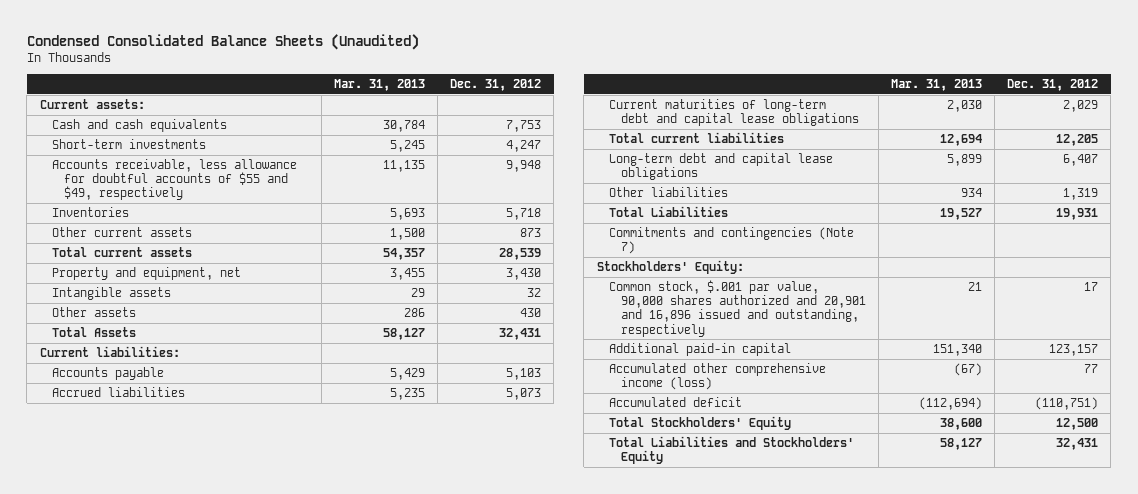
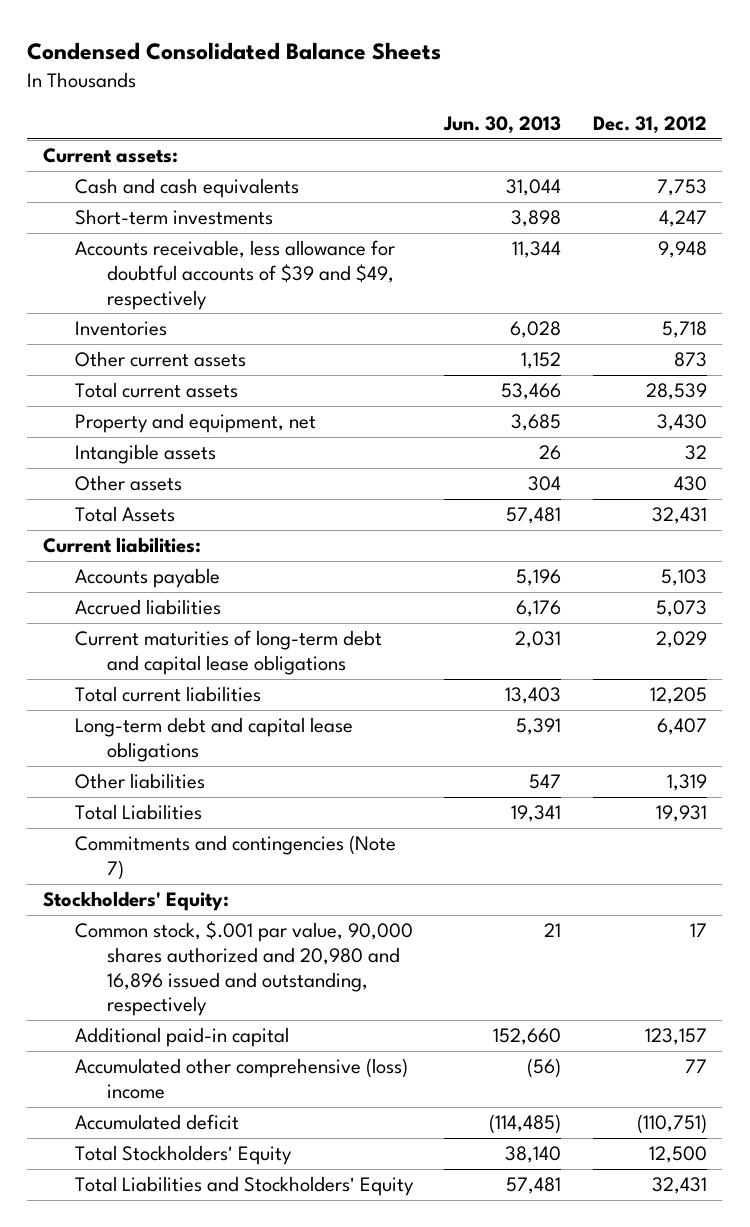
- Condensed Consolidated Balance Sheets (Unaudited)
+ Condensed Consolidated Balance Sheets
- | Mar. 31, 2013 | Dec. 31, 2012
+ | Jun. 30, 2013 | Dec. 31, 2012
- Accounts receivable, less allowance for doubtful accounts of $55 and $49, respectively | 11,135 | 9,948
+ Accounts receivable, less allowance for doubtful accounts of $39 and $49, respectively | 11,344 | 9,948
- Common stock, $.001 par value, 90,000 shares authorized and 20,901 and 16,896 issued and outstanding, respectively | 21 | 17
+ Common stock, $.001 par value, 90,000 shares authorized and 20,980 and 16,896 issued and outstanding, respectively | 21 | 17
- Accumulated other comprehensive income (loss) | (67) | 77
+ Accumulated other comprehensive (loss) income | (56) | 77

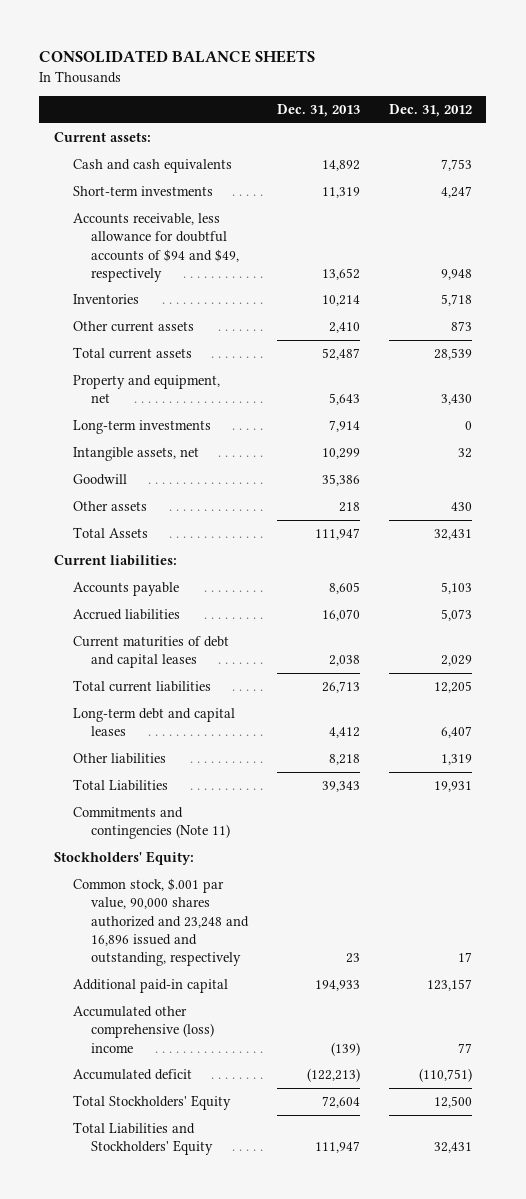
- Condensed Consolidated Balance Sheets
+ CONSOLIDATED BALANCE SHEETS
- | Jun. 30, 2013 | Dec. 31, 2012
+ | Dec. 31, 2013 | Dec. 31, 2012
- Accounts receivable, less allowance for doubtful accounts of $39 and $49, respectively | 11,344 | 9,948
+ Accounts receivable, less allowance for doubtful accounts of $94 and $49, respectively | 13,652 | 9,948
- Intangible assets | 26 | 32
+ Long-term investments | 7,914 | 0
+ Intangible assets, net | 10,299 | 32
+ Goodwill | 35,386 |
- Current maturities of long-term debt and capital lease obligations | 2,031 | 2,029
+ Current maturities of debt and capital leases | 2,038 | 2,029
- Long-term debt and capital lease obligations | 5,391 | 6,407
+ Long-term debt and capital leases | 4,412 | 6,407
- Commitments and contingencies (Note 7)
+ Commitments and contingencies (Note 11)
- Common stock, $.001 par value, 90,000 shares authorized and 20,980 and 16,896 issued and outstanding, respectively | 21 | 17
+ Common stock, $.001 par value, 90,000 shares authorized and 23,248 and 16,896 issued and outstanding, respectively | 23 | 17

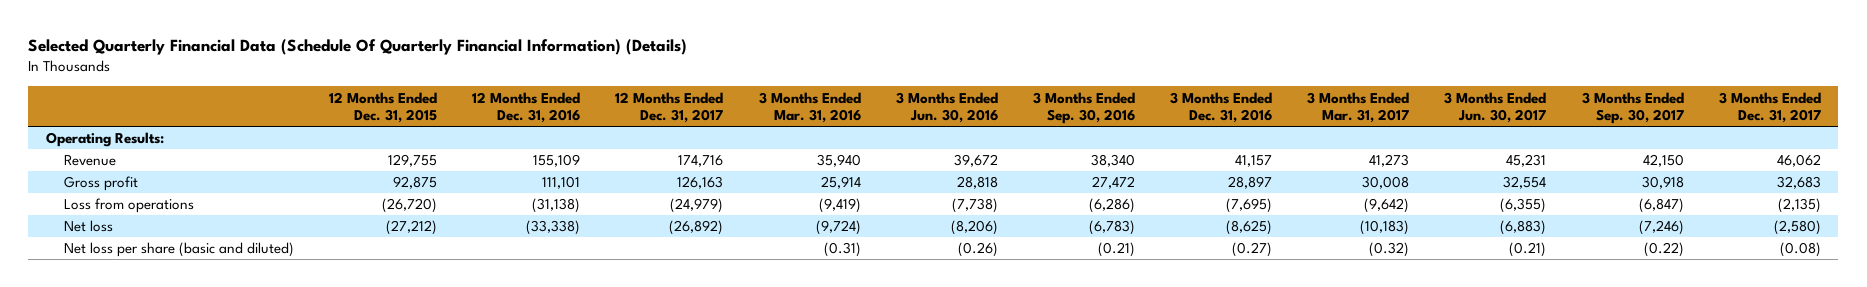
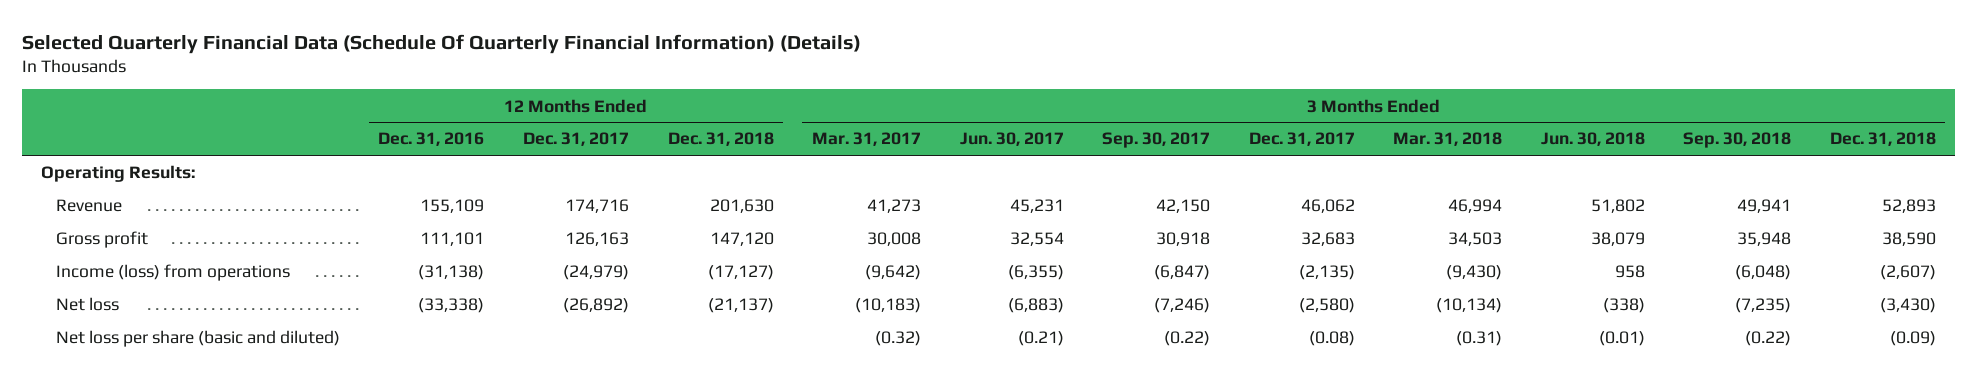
- | 12 Months Ended Dec. 31, 2015 | 12 Months Ended Dec. 31, 2016 | 12 Months Ended Dec. 31, 2017 | 3 Months Ended Mar. 31, 2016 | 3 Months Ended Jun. 30, 2016 | 3 Months Ended Sep. 30, 2016 | 3 Months Ended Dec. 31, 2016 | 3 Months Ended Mar. 31, 2017 | 3 Months Ended Jun. 30, 2017 | 3 Months Ended Sep. 30, 2017 | 3 Months Ended Dec. 31, 2017
+ | 12 Months Ended Dec. 31, 2016 | 12 Months Ended Dec. 31, 2017 | 12 Months Ended Dec. 31, 2018 | 3 Months Ended Mar. 31, 2017 | 3 Months Ended Jun. 30, 2017 | 3 Months Ended Sep. 30, 2017 | 3 Months Ended Dec. 31, 2017 | 3 Months Ended Mar. 31, 2018 | 3 Months Ended Jun. 30, 2018 | 3 Months Ended Sep. 30, 2018 | 3 Months Ended Dec. 31, 2018
- Loss from operations | (26,720) | (31,138) | (24,979) | (9,419) | (7,738) | (6,286) | (7,695) | (9,642) | (6,355) | (6,847) | (2,135)
+ Income (loss) from operations | (31,138) | (24,979) | (17,127) | (9,642) | (6,355) | (6,847) | (2,135) | (9,430) | 958 | (6,048) | (2,607)

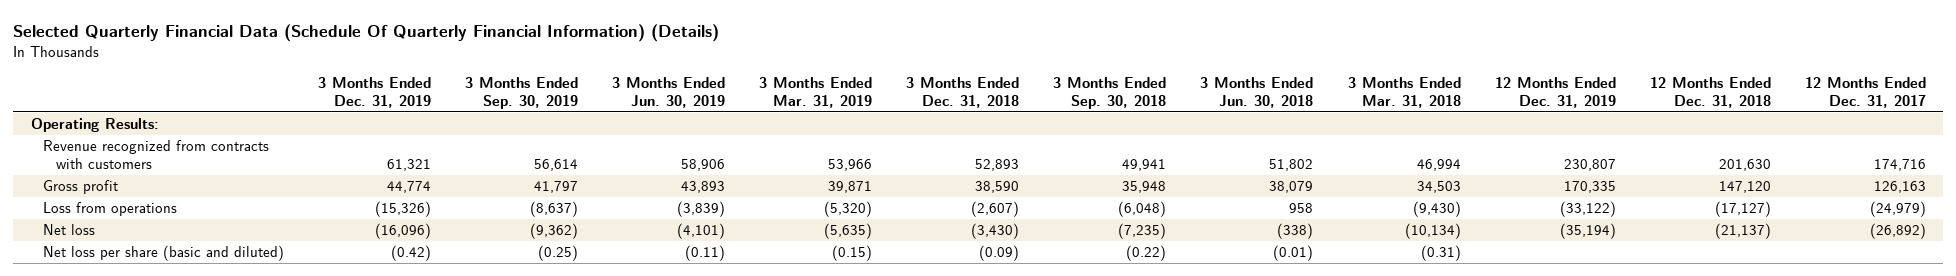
- | 12 Months Ended Dec. 31, 2016 | 12 Months Ended Dec. 31, 2017 | 12 Months Ended Dec. 31, 2018 | 3 Months Ended Mar. 31, 2017 | 3 Months Ended Jun. 30, 2017 | 3 Months Ended Sep. 30, 2017 | 3 Months Ended Dec. 31, 2017 | 3 Months Ended Mar. 31, 2018 | 3 Months Ended Jun. 30, 2018 | 3 Months Ended Sep. 30, 2018 | 3 Months Ended Dec. 31, 2018
+ | 3 Months Ended Dec. 31, 2019 | 3 Months Ended Sep. 30, 2019 | 3 Months Ended Jun. 30, 2019 | 3 Months Ended Mar. 31, 2019 | 3 Months Ended Dec. 31, 2018 | 3 Months Ended Sep. 30, 2018 | 3 Months Ended Jun. 30, 2018 | 3 Months Ended Mar. 31, 2018 | 12 Months Ended Dec. 31, 2019 | 12 Months Ended Dec. 31, 2018 | 12 Months Ended Dec. 31, 2017
- Revenue | 155,109 | 174,716 | 201,630 | 41,273 | 45,231 | 42,150 | 46,062 | 46,994 | 51,802 | 49,941 | 52,893
+ Revenue recognized from contracts with customers | 61,321 | 56,614 | 58,906 | 53,966 | 52,893 | 49,941 | 51,802 | 46,994 | 230,807 | 201,630 | 174,716
- Income (loss) from operations | (31,138) | (24,979) | (17,127) | (9,642) | (6,355) | (6,847) | (2,135) | (9,430) | 958 | (6,048) | (2,607)
+ Loss from operations | (15,326) | (8,637) | (3,839) | (5,320) | (2,607) | (6,048) | 958 | (9,430) | (33,122) | (17,127) | (24,979)

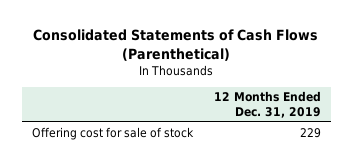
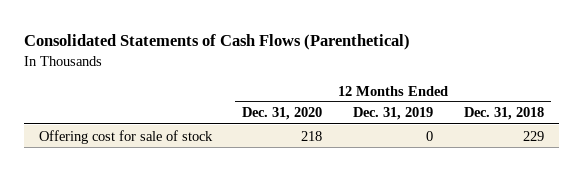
- | 12 Months Ended Dec. 31, 2019
+ | 12 Months Ended Dec. 31, 2020 | 12 Months Ended Dec. 31, 2019 | 12 Months Ended Dec. 31, 2018
- Offering cost for sale of stock | 229
+ Offering cost for sale of stock | 218 | 0 | 229

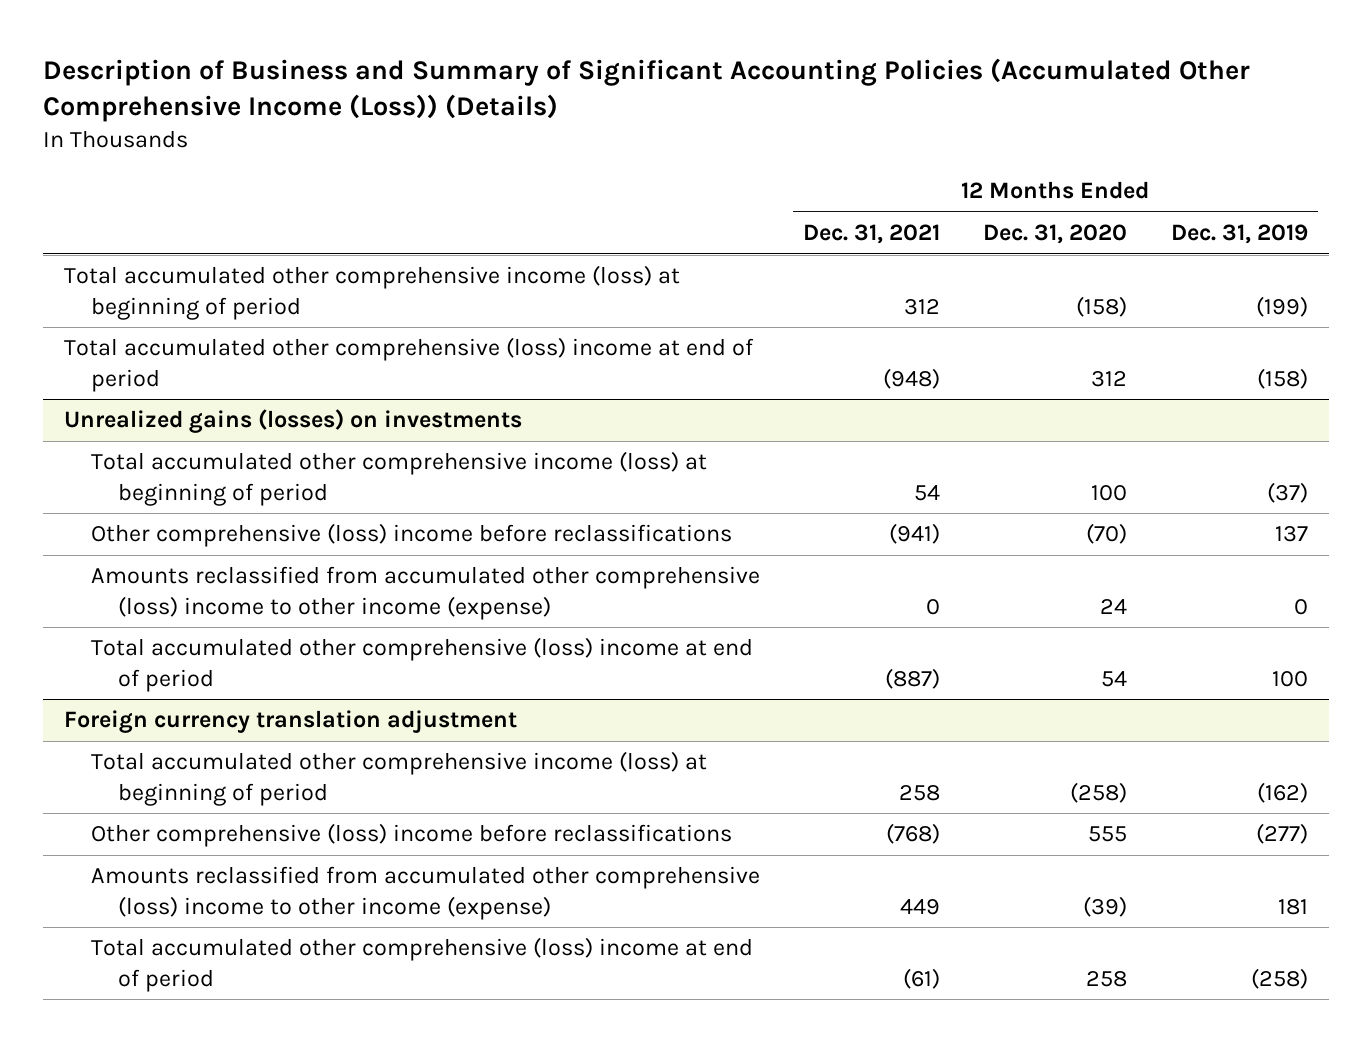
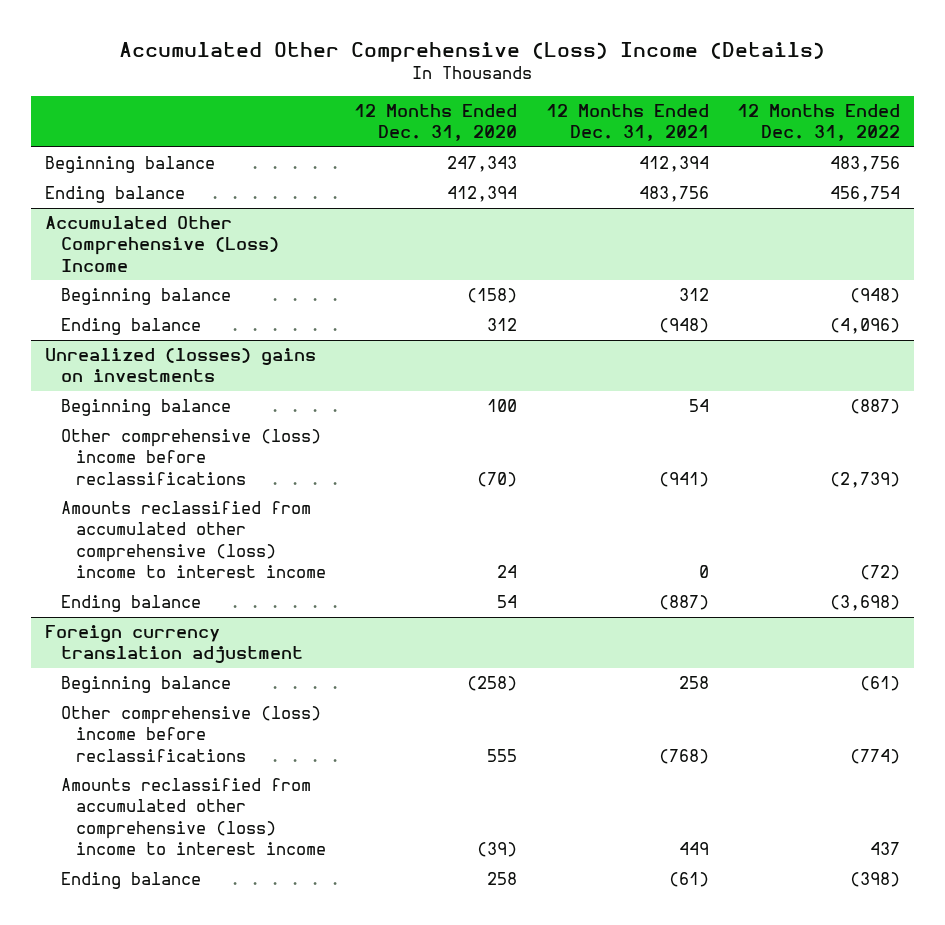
- Description of Business and Summary of Significant Accounting Policies (Accumulated Other Comprehensive Income (Loss)) (Details)
+ Accumulated Other Comprehensive (Loss) Income (Details)
- | 12 Months Ended Dec. 31, 2021 | 12 Months Ended Dec. 31, 2020 | 12 Months Ended Dec. 31, 2019
+ | 12 Months Ended Dec. 31, 2020 | 12 Months Ended Dec. 31, 2021 | 12 Months Ended Dec. 31, 2022
- Total accumulated other comprehensive income (loss) at beginning of period | 312 | (158) | (199)
- Total accumulated other comprehensive (loss) income at end of period | (948) | 312 | (158)
- Unrealized gains (losses) on investments
- Total accumulated other comprehensive income (loss) at beginning of period | 54 | 100 | (37)
+ Beginning balance | 247,343 | 412,394 | 483,756
+ Ending balance | 412,394 | 483,756 | 456,754
+ Accumulated Other Comprehensive (Loss) Income
+ Beginning balance | (158) | 312 | (948)
+ Ending balance | 312 | (948) | (4,096)
+ Unrealized (losses) gains on investments
+ Beginning balance | 100 | 54 | (887)
- Amounts reclassified from accumulated other comprehensive (loss) income to other income (expense) | 0 | 24 | 0
- Total accumulated other comprehensive (loss) income at end of period | (887) | 54 | 100
+ Amounts reclassified from accumulated other comprehensive (loss) income to interest income | 24 | 0 | (72)
+ Ending balance | 54 | (887) | (3,698)
@ Foreign currency translation adjustment
- Total accumulated other comprehensive income (loss) at beginning of period | 258 | (258) | (162)
+ Beginning balance | (258) | 258 | (61)
- Amounts reclassified from accumulated other comprehensive (loss) income to other income (expense) | 449 | (39) | 181
- Total accumulated other comprehensive (loss) income at end of period | (61) | 258 | (258)
+ Amounts reclassified from accumulated other comprehensive (loss) income to interest income | (39) | 449 | 437
+ Ending balance | 258 | (61) | (398)

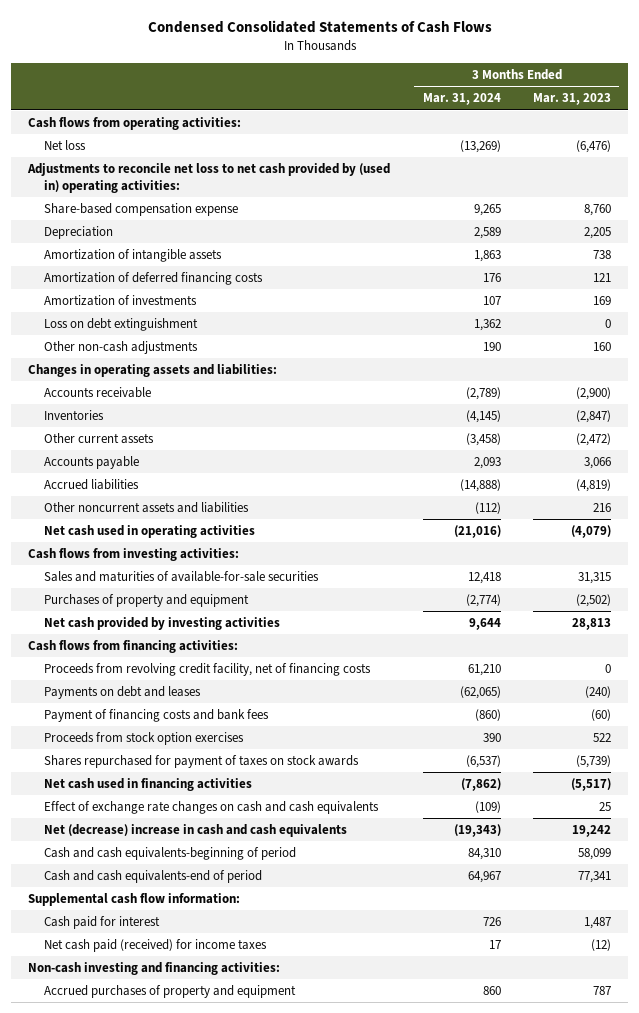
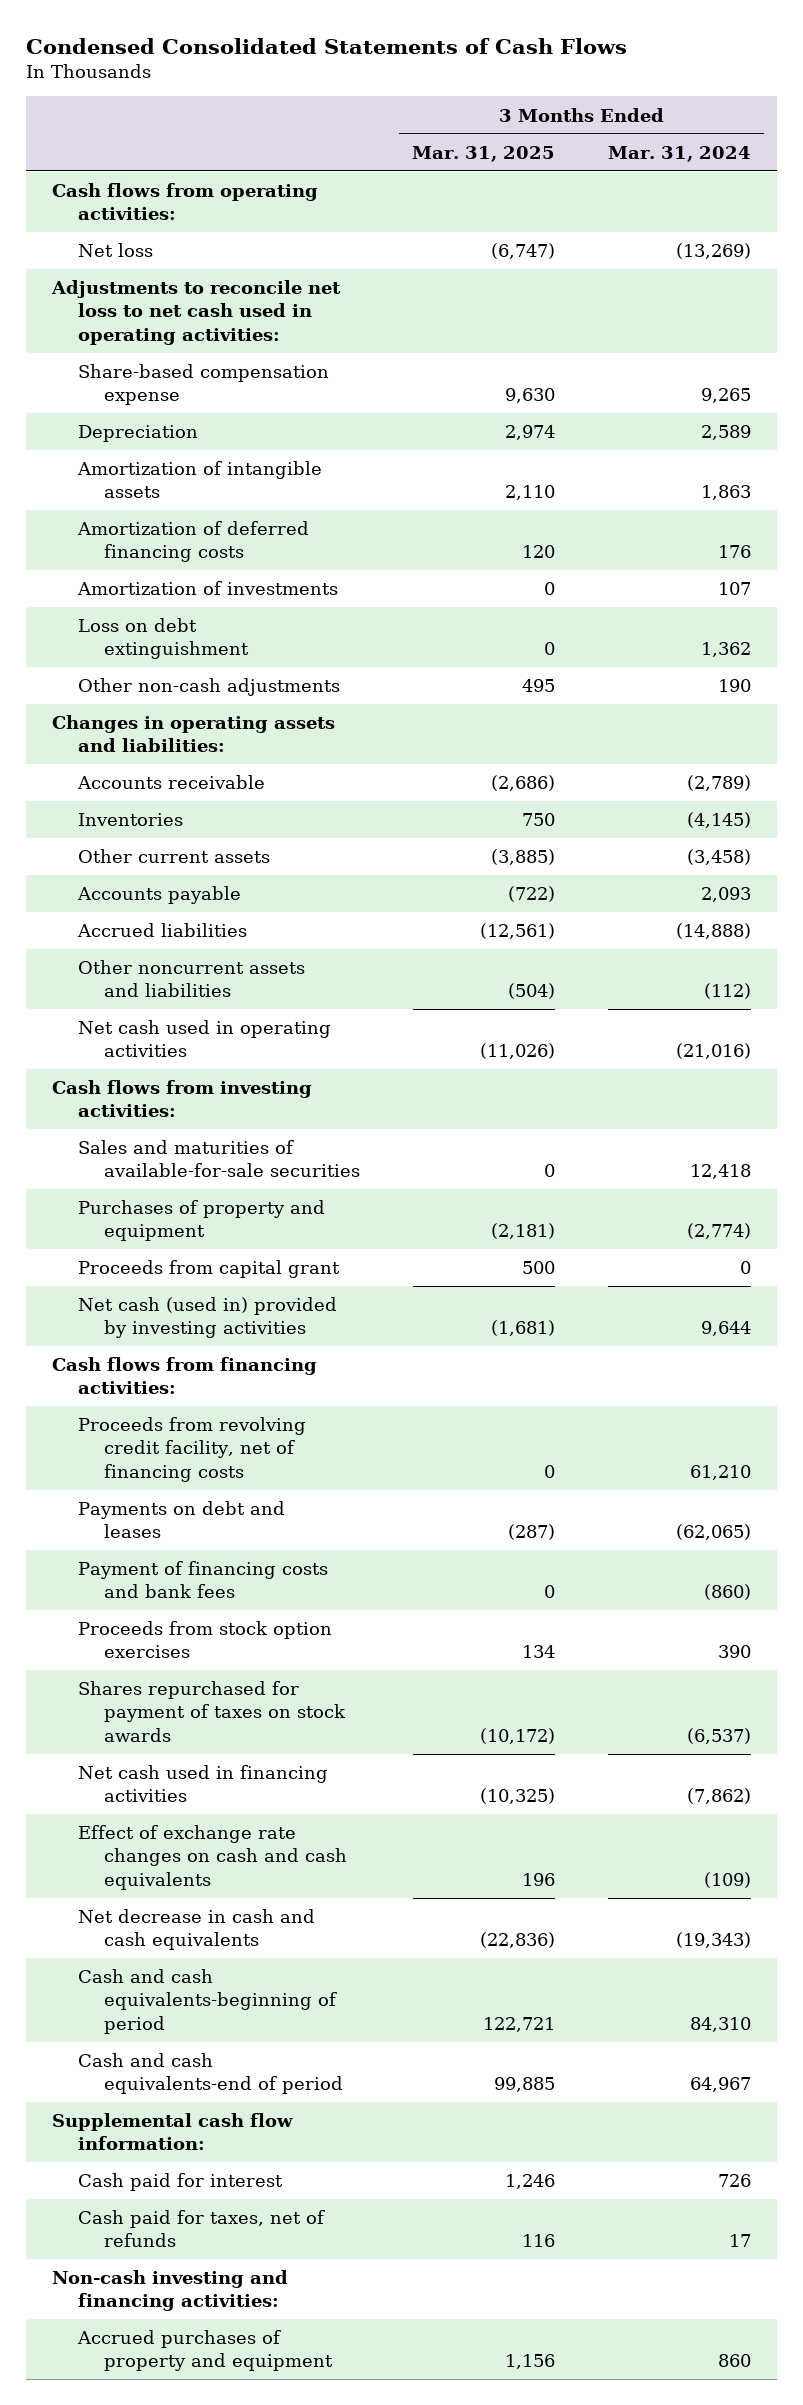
- | 3 Months Ended Mar. 31, 2024 | 3 Months Ended Mar. 31, 2023
+ | 3 Months Ended Mar. 31, 2025 | 3 Months Ended Mar. 31, 2024
- Adjustments to reconcile net loss to net cash provided by (used in) operating activities:
+ Adjustments to reconcile net loss to net cash used in operating activities:
- Net cash provided by investing activities | 9,644 | 28,813
+ Proceeds from capital grant | 500 | 0
+ Net cash (used in) provided by investing activities | (1,681) | 9,644
- Net (decrease) increase in cash and cash equivalents | (19,343) | 19,242
+ Net decrease in cash and cash equivalents | (22,836) | (19,343)
- Net cash paid (received) for income taxes | 17 | (12)
+ Cash paid for taxes, net of refunds | 116 | 17

